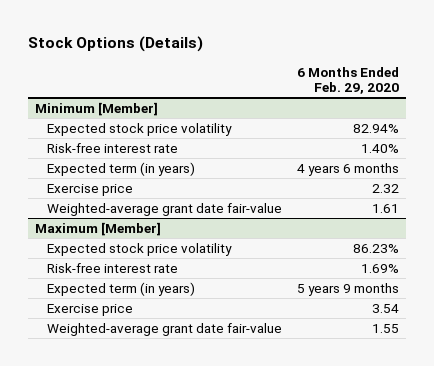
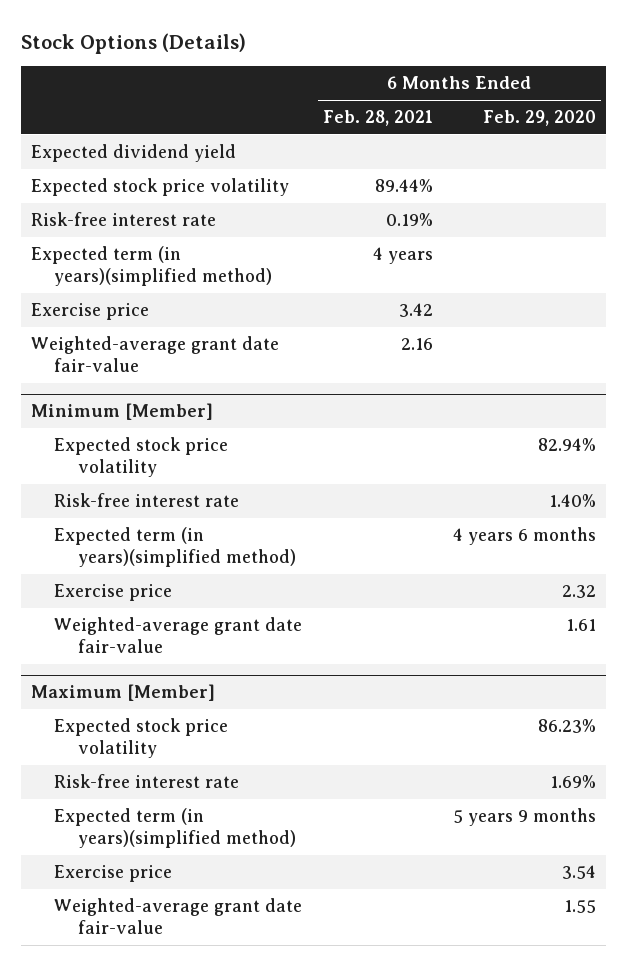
- | 6 Months Ended Feb. 29, 2020
+ | 6 Months Ended Feb. 28, 2021 | 6 Months Ended Feb. 29, 2020
+ Expected dividend yield
+ Expected stock price volatility | 89.44% |
+ Risk-free interest rate | 0.19% |
+ Expected term (in years)(simplified method) | 4 years |
+ Exercise price | 3.42 |
+ Weighted-average grant date fair-value | 2.16 |
@ Minimum [Member]
- Expected term (in years) | 4 years 6 months
+ Expected term (in years)(simplified method) | | 4 years 6 months
@ Maximum [Member]
- Expected term (in years) | 5 years 9 months
+ Expected term (in years)(simplified method) | | 5 years 9 months

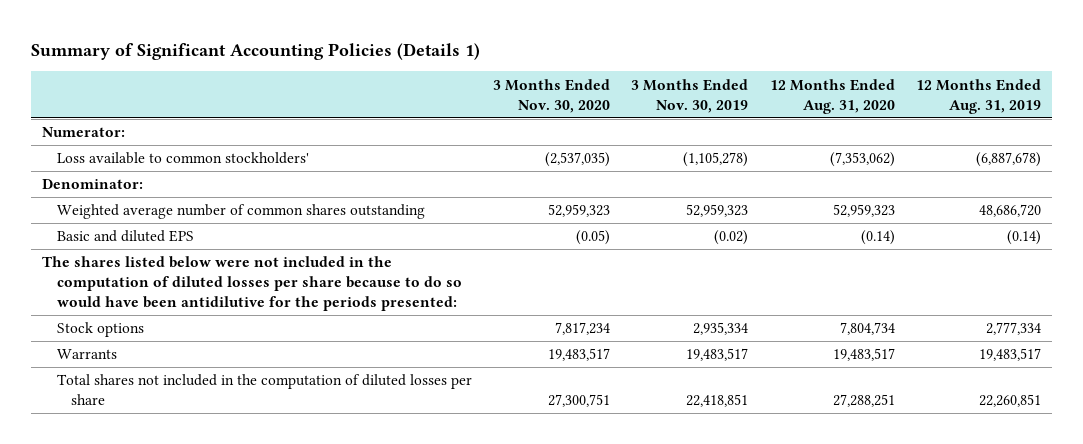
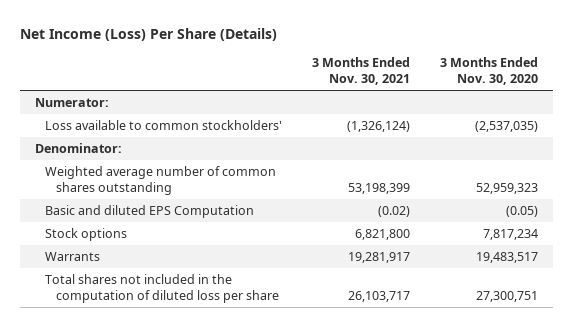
- Summary of Significant Accounting Policies (Details 1)
+ Net Income (Loss) Per Share (Details)
- | 3 Months Ended Nov. 30, 2020 | 3 Months Ended Nov. 30, 2019 | 12 Months Ended Aug. 31, 2020 | 12 Months Ended Aug. 31, 2019
+ | 3 Months Ended Nov. 30, 2021 | 3 Months Ended Nov. 30, 2020
- Basic and diluted EPS | (0.05) | (0.02) | (0.14) | (0.14)
- The shares listed below were not included in the computation of diluted losses per share because to do so would have been antidilutive for the periods presented:
+ Basic and diluted EPS Computation | (0.02) | (0.05)
- Total shares not included in the computation of diluted losses per share | 27,300,751 | 22,418,851 | 27,288,251 | 22,260,851
+ Total shares not included in the computation of diluted loss per share | 26,103,717 | 27,300,751

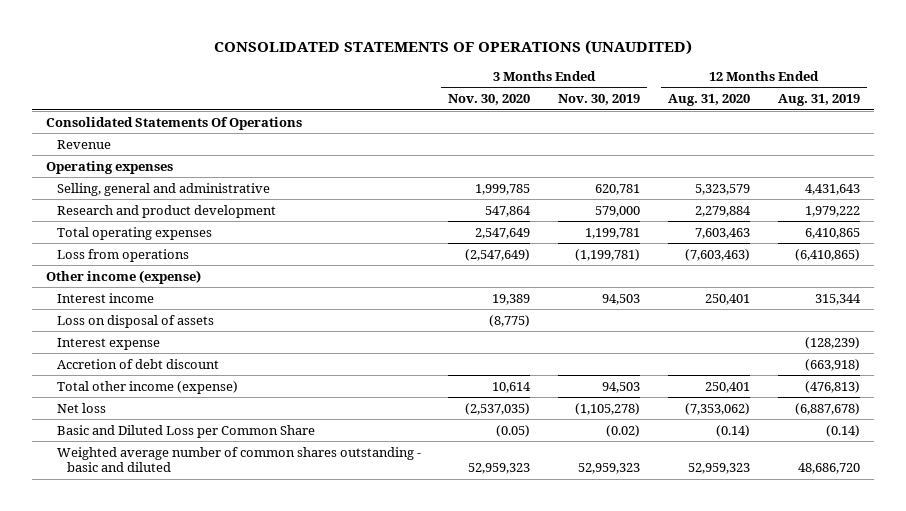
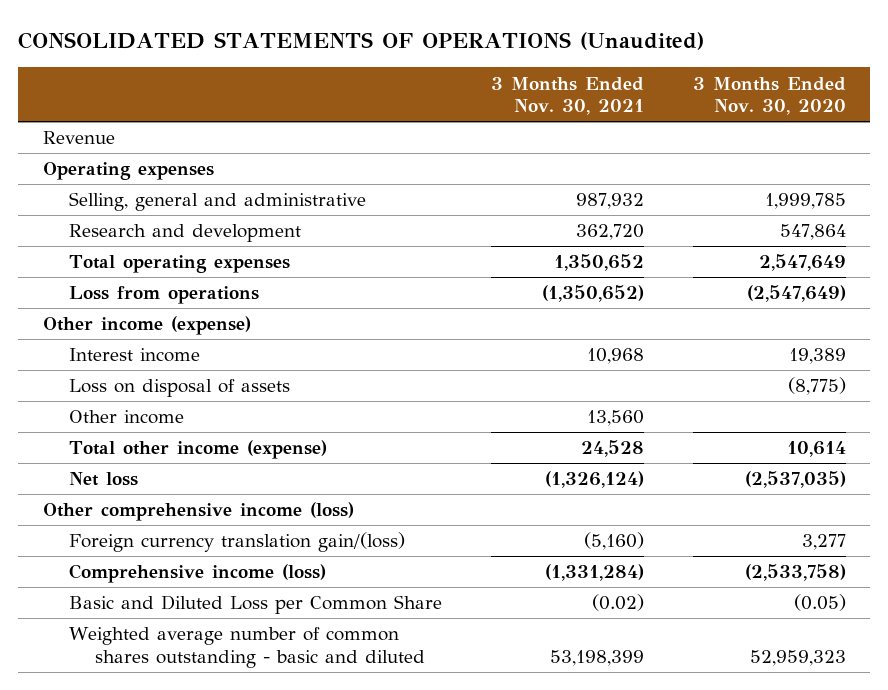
- CONSOLIDATED STATEMENTS OF OPERATIONS (UNAUDITED)
+ CONSOLIDATED STATEMENTS OF OPERATIONS (Unaudited)
- | 3 Months Ended Nov. 30, 2020 | 3 Months Ended Nov. 30, 2019 | 12 Months Ended Aug. 31, 2020 | 12 Months Ended Aug. 31, 2019
+ | 3 Months Ended Nov. 30, 2021 | 3 Months Ended Nov. 30, 2020
- Consolidated Statements Of Operations
- Research and product development | 547,864 | 579,000 | 2,279,884 | 1,979,222
+ Research and development | 362,720 | 547,864
- Interest expense | | | | (128,239)
- Accretion of debt discount | | | | (663,918)
+ Other income | 13,560 |
+ Other comprehensive income (loss)
+ Foreign currency translation gain/(loss) | (5,160) | 3,277
+ Comprehensive income (loss) | (1,331,284) | (2,533,758)

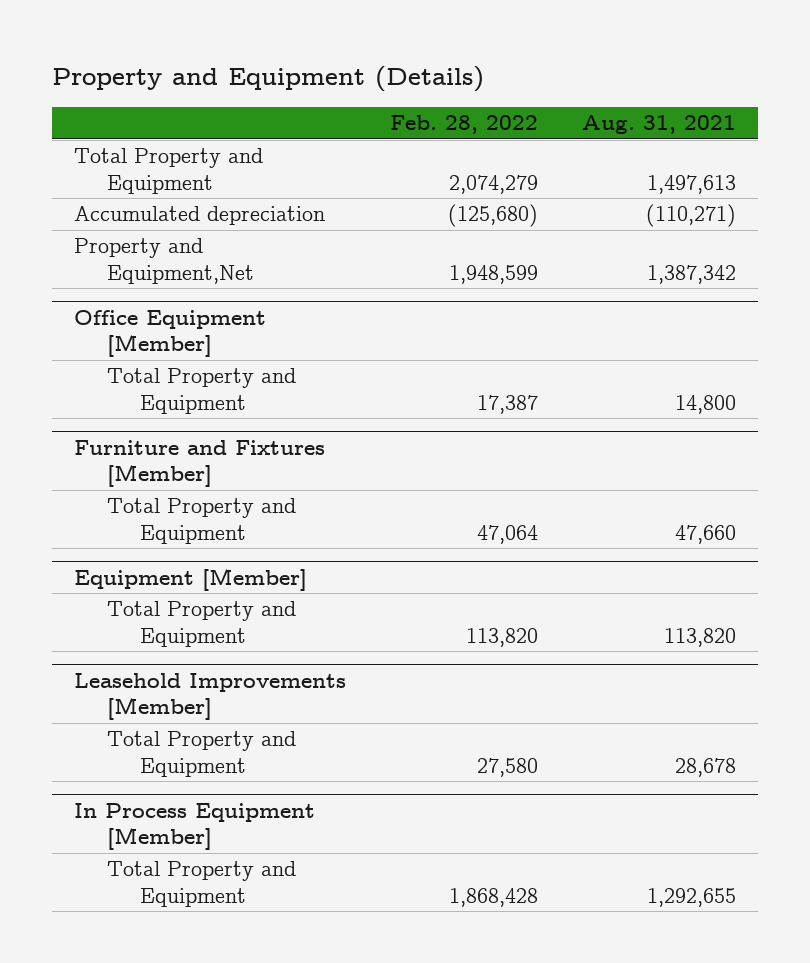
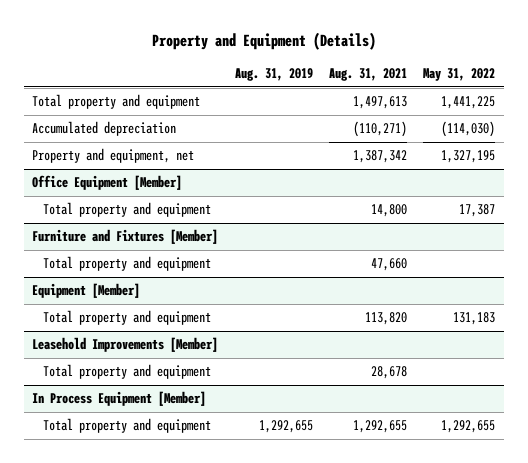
- | Feb. 28, 2022 | Aug. 31, 2021
+ | Aug. 31, 2019 | Aug. 31, 2021 | May 31, 2022
- Total Property and Equipment | 2,074,279 | 1,497,613
+ Total property and equipment | | 1,497,613 | 1,441,225
- Property and Equipment,Net | 1,948,599 | 1,387,342
+ Property and equipment, net | | 1,387,342 | 1,327,195
@ Office Equipment [Member]
- Total Property and Equipment | 17,387 | 14,800
+ Total property and equipment | | 14,800 | 17,387
@ Furniture and Fixtures [Member]
- Total Property and Equipment | 47,064 | 47,660
+ Total property and equipment | | 47,660 |
@ Equipment [Member]
- Total Property and Equipment | 113,820 | 113,820
+ Total property and equipment | | 113,820 | 131,183
@ Leasehold Improvements [Member]
- Total Property and Equipment | 27,580 | 28,678
+ Total property and equipment | | 28,678 |
@ In Process Equipment [Member]
- Total Property and Equipment | 1,868,428 | 1,292,655
+ Total property and equipment | 1,292,655 | 1,292,655 | 1,292,655

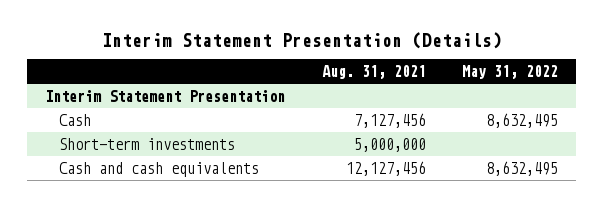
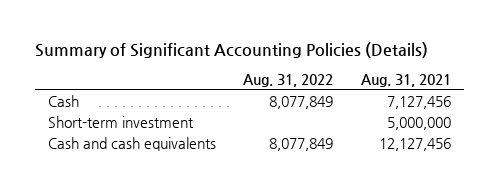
- Interim Statement Presentation (Details)
+ Summary of Significant Accounting Policies (Details)
- | Aug. 31, 2021 | May 31, 2022
+ | Aug. 31, 2022 | Aug. 31, 2021
- Interim Statement Presentation
- Short-term investments | 5,000,000 |
+ Short-term investment | | 5,000,000

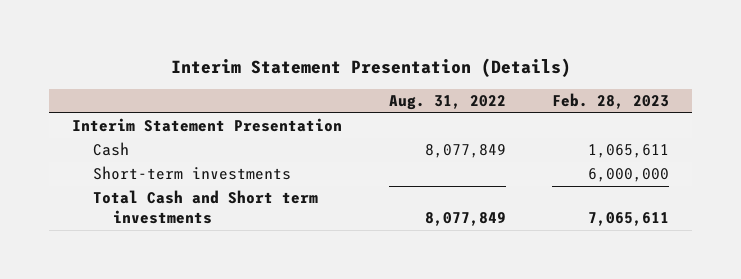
- Summary of Significant Accounting Policies (Details)
+ Interim Statement Presentation (Details)
- | Aug. 31, 2022 | Aug. 31, 2021
+ | Aug. 31, 2022 | Feb. 28, 2023
+ Interim Statement Presentation
- Short-term investment | | 5,000,000
- Cash and cash equivalents | 8,077,849 | 12,127,456
+ Short-term investments | | 6,000,000
+ Total Cash and Short term investments | 8,077,849 | 7,065,611

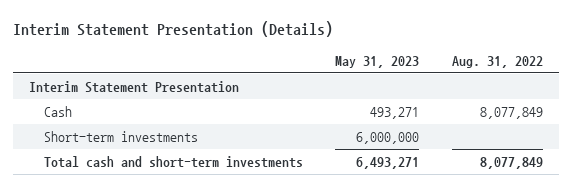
- | Aug. 31, 2022 | Feb. 28, 2023
+ | May 31, 2023 | Aug. 31, 2022
- Total Cash and Short term investments | 8,077,849 | 7,065,611
+ Total cash and short-term investments | 6,493,271 | 8,077,849

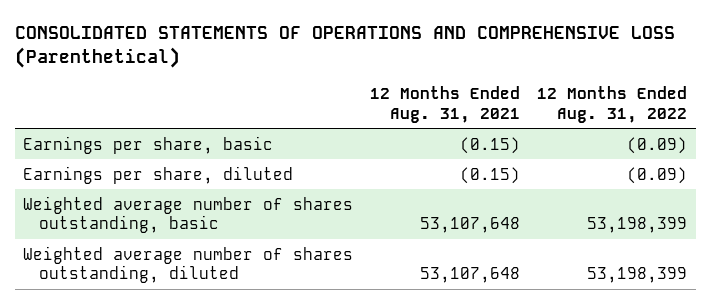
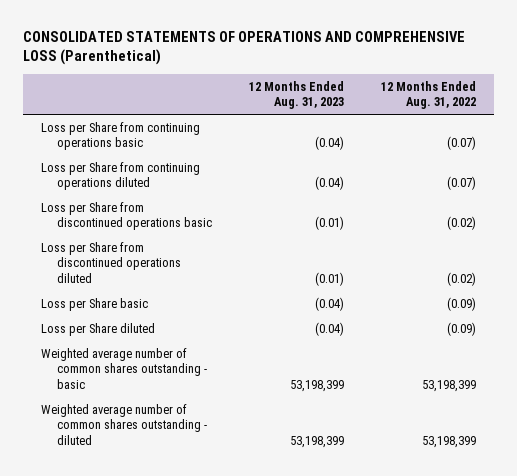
- | 12 Months Ended Aug. 31, 2021 | 12 Months Ended Aug. 31, 2022
+ | 12 Months Ended Aug. 31, 2023 | 12 Months Ended Aug. 31, 2022
- Earnings per share, basic | (0.15) | (0.09)
- Earnings per share, diluted | (0.15) | (0.09)
- Weighted average number of shares outstanding, basic | 53,107,648 | 53,198,399
- Weighted average number of shares outstanding, diluted | 53,107,648 | 53,198,399
+ Loss per Share from continuing operations basic | (0.04) | (0.07)
+ Loss per Share from continuing operations diluted | (0.04) | (0.07)
+ Loss per Share from discontinued operations basic | (0.01) | (0.02)
+ Loss per Share from discontinued operations diluted | (0.01) | (0.02)
+ Loss per Share basic | (0.04) | (0.09)
+ Loss per Share diluted | (0.04) | (0.09)
+ Weighted average number of common shares outstanding - basic | 53,198,399 | 53,198,399
+ Weighted average number of common shares outstanding - diluted | 53,198,399 | 53,198,399

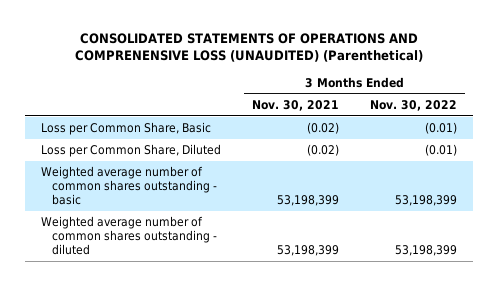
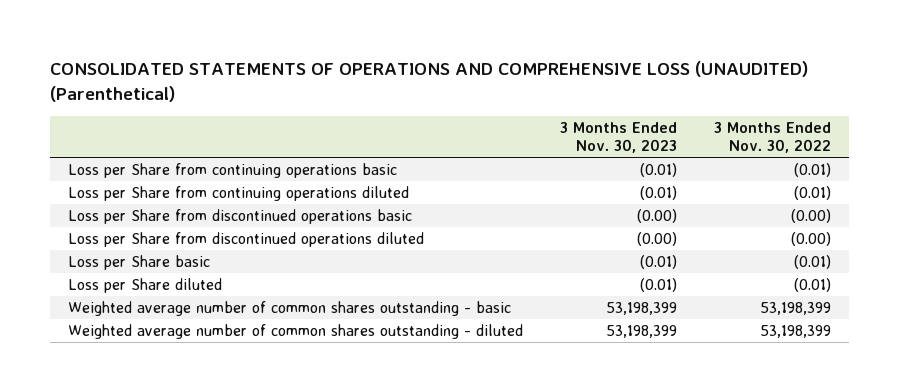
- CONSOLIDATED STATEMENTS OF OPERATIONS AND COMPRENENSIVE LOSS (UNAUDITED) (Parenthetical)
+ CONSOLIDATED STATEMENTS OF OPERATIONS AND COMPREHENSIVE LOSS (UNAUDITED) (Parenthetical)
- | 3 Months Ended Nov. 30, 2021 | 3 Months Ended Nov. 30, 2022
+ | 3 Months Ended Nov. 30, 2023 | 3 Months Ended Nov. 30, 2022
- Loss per Common Share, Basic | (0.02) | (0.01)
- Loss per Common Share, Diluted | (0.02) | (0.01)
+ Loss per Share from continuing operations basic | (0.01) | (0.01)
+ Loss per Share from continuing operations diluted | (0.01) | (0.01)
+ Loss per Share from discontinued operations basic | (0.00) | (0.00)
+ Loss per Share from discontinued operations diluted | (0.00) | (0.00)
+ Loss per Share basic | (0.01) | (0.01)
+ Loss per Share diluted | (0.01) | (0.01)

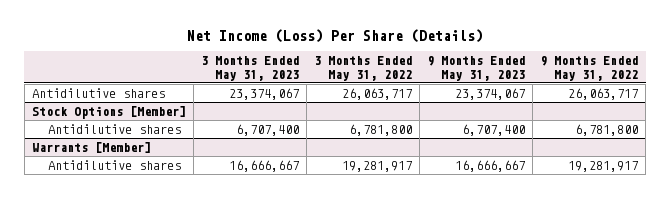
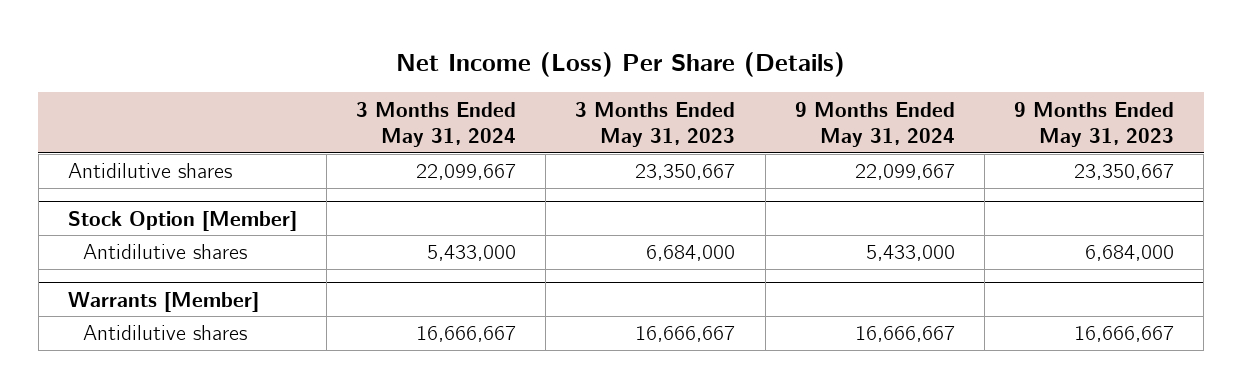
- | 3 Months Ended May 31, 2023 | 3 Months Ended May 31, 2022 | 9 Months Ended May 31, 2023 | 9 Months Ended May 31, 2022
+ | 3 Months Ended May 31, 2024 | 3 Months Ended May 31, 2023 | 9 Months Ended May 31, 2024 | 9 Months Ended May 31, 2023
- Antidilutive shares | 23,374,067 | 26,063,717 | 23,374,067 | 26,063,717
- Stock Options [Member]
- Antidilutive shares | 6,707,400 | 6,781,800 | 6,707,400 | 6,781,800
+ Antidilutive shares | 22,099,667 | 23,350,667 | 22,099,667 | 23,350,667
+ Stock Option [Member]
+ Antidilutive shares | 5,433,000 | 6,684,000 | 5,433,000 | 6,684,000

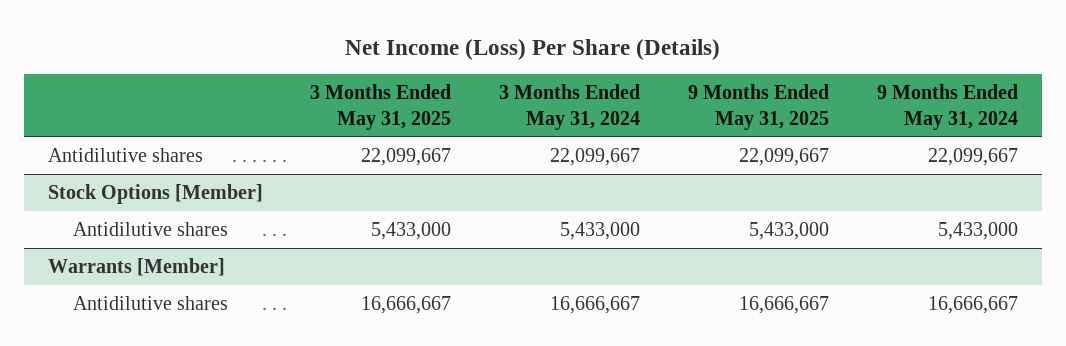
- | 3 Months Ended May 31, 2024 | 3 Months Ended May 31, 2023 | 9 Months Ended May 31, 2024 | 9 Months Ended May 31, 2023
+ | 3 Months Ended May 31, 2025 | 3 Months Ended May 31, 2024 | 9 Months Ended May 31, 2025 | 9 Months Ended May 31, 2024
- Stock Option [Member]
+ Stock Options [Member]

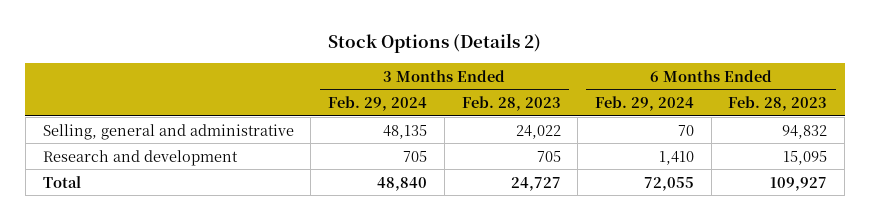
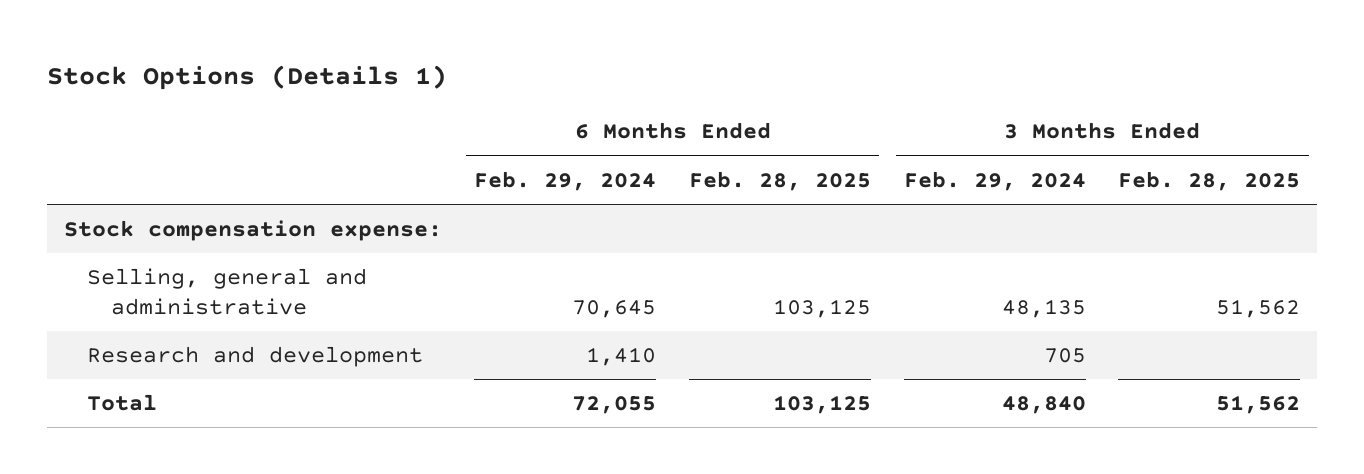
- Stock Options (Details 2)
+ Stock Options (Details 1)
- | 3 Months Ended Feb. 29, 2024 | 3 Months Ended Feb. 28, 2023 | 6 Months Ended Feb. 29, 2024 | 6 Months Ended Feb. 28, 2023
+ | 6 Months Ended Feb. 29, 2024 | 6 Months Ended Feb. 28, 2025 | 3 Months Ended Feb. 29, 2024 | 3 Months Ended Feb. 28, 2025
- Selling, general and administrative | 48,135 | 24,022 | 70 | 94,832
+ Stock compensation expense:
+ Selling, general and administrative | 70,645 | 103,125 | 48,135 | 51,562

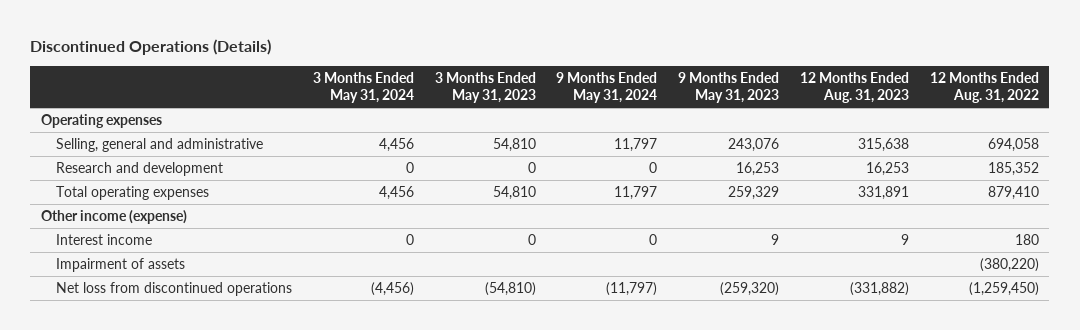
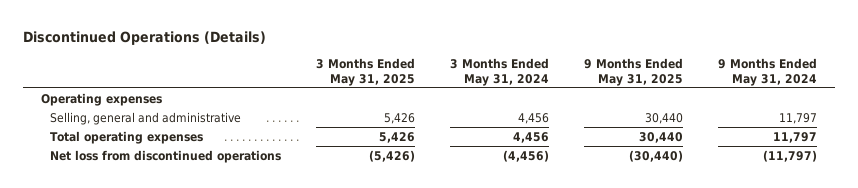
- | 3 Months Ended May 31, 2024 | 3 Months Ended May 31, 2023 | 9 Months Ended May 31, 2024 | 9 Months Ended May 31, 2023 | 12 Months Ended Aug. 31, 2023 | 12 Months Ended Aug. 31, 2022
+ | 3 Months Ended May 31, 2025 | 3 Months Ended May 31, 2024 | 9 Months Ended May 31, 2025 | 9 Months Ended May 31, 2024
- Research and development | 0 | 0 | 0 | 16,253 | 16,253 | 185,352
- Other income (expense)
- Interest income | 0 | 0 | 0 | 9 | 9 | 180
- Impairment of assets | | | | | | (380,220)

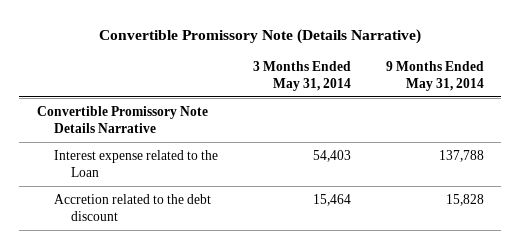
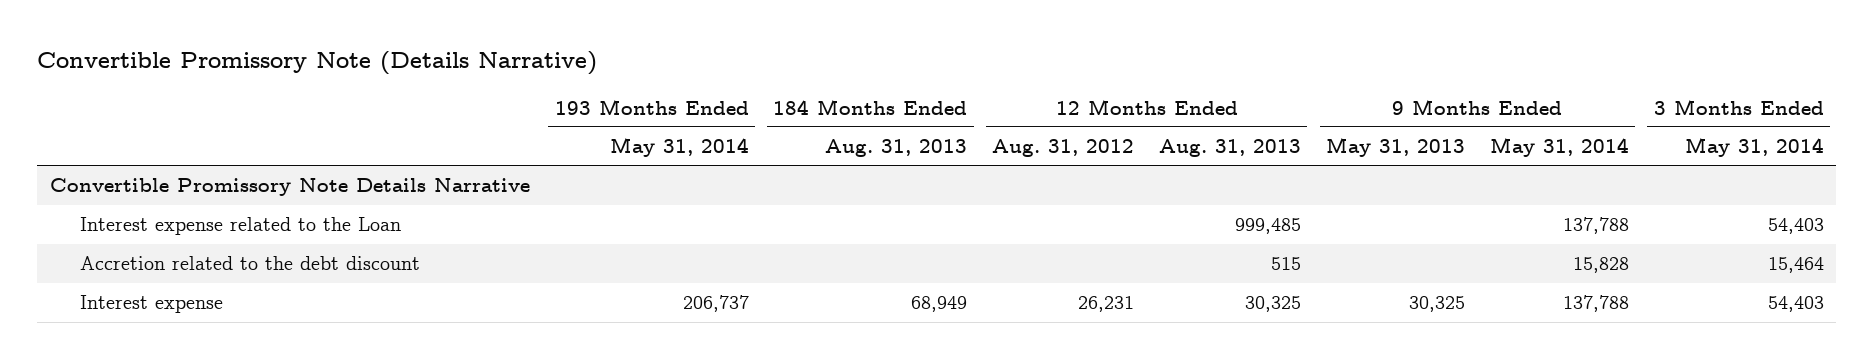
- | 3 Months Ended May 31, 2014 | 9 Months Ended May 31, 2014
+ | 193 Months Ended May 31, 2014 | 184 Months Ended Aug. 31, 2013 | 12 Months Ended Aug. 31, 2012 | 12 Months Ended Aug. 31, 2013 | 9 Months Ended May 31, 2013 | 9 Months Ended May 31, 2014 | 3 Months Ended May 31, 2014
+ Interest expense | 206,737 | 68,949 | 26,231 | 30,325 | 30,325 | 137,788 | 54,403

